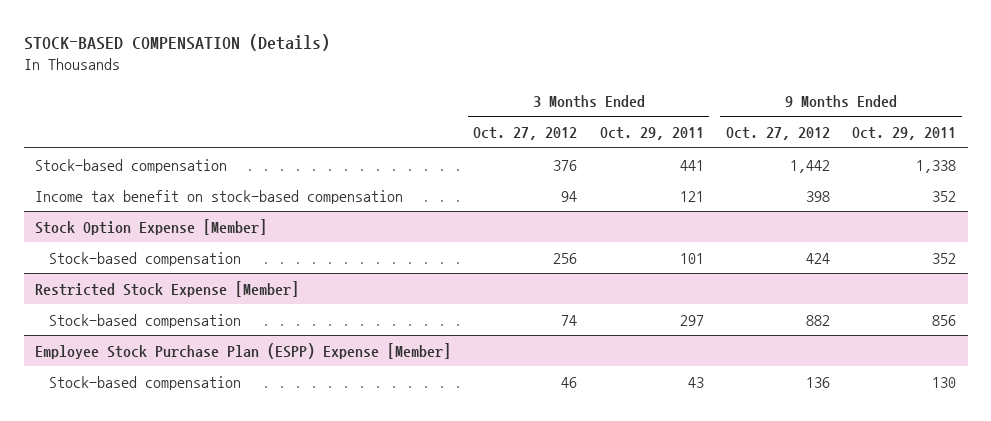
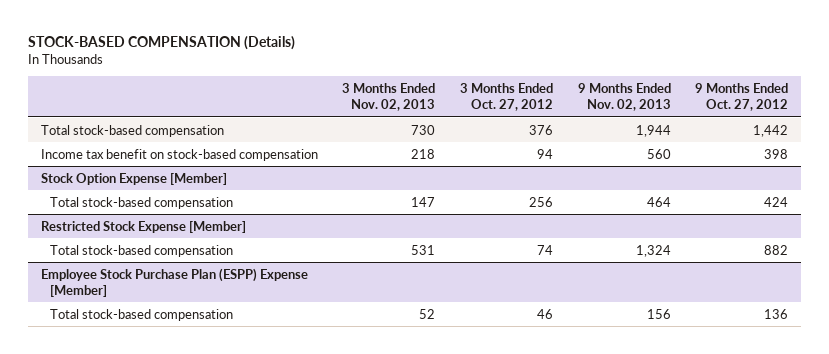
- | 3 Months Ended Oct. 27, 2012 | 3 Months Ended Oct. 29, 2011 | 9 Months Ended Oct. 27, 2012 | 9 Months Ended Oct. 29, 2011
+ | 3 Months Ended Nov. 02, 2013 | 3 Months Ended Oct. 27, 2012 | 9 Months Ended Nov. 02, 2013 | 9 Months Ended Oct. 27, 2012
- Stock-based compensation | 376 | 441 | 1,442 | 1,338
+ Total stock-based compensation | 730 | 376 | 1,944 | 1,442
@ Stock Option Expense [Member]
- Stock-based compensation | 256 | 101 | 424 | 352
+ Total stock-based compensation | 147 | 256 | 464 | 424
@ Restricted Stock Expense [Member]
- Stock-based compensation | 74 | 297 | 882 | 856
+ Total stock-based compensation | 531 | 74 | 1,324 | 882
@ Employee Stock Purchase Plan (ESPP) Expense [Member]
- Stock-based compensation | 46 | 43 | 136 | 130
+ Total stock-based compensation | 52 | 46 | 156 | 136

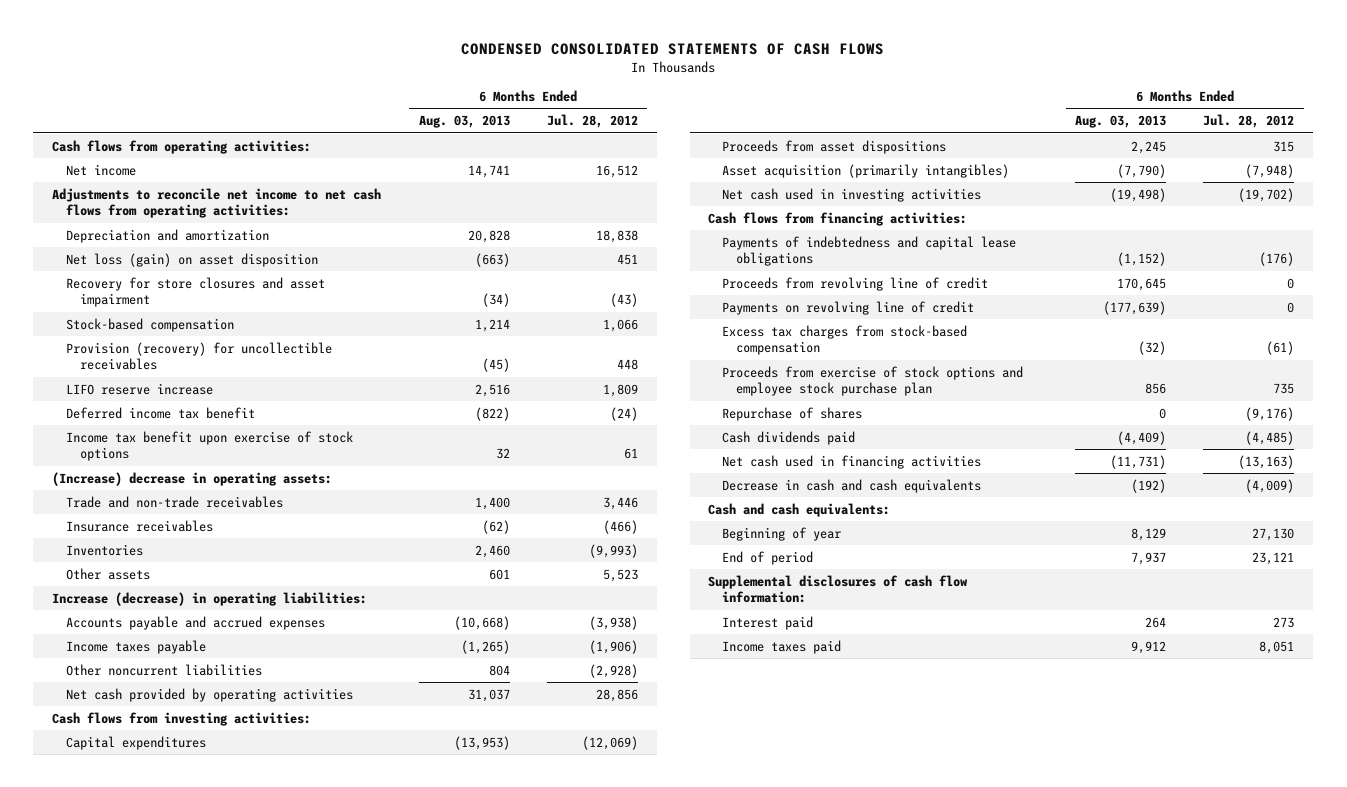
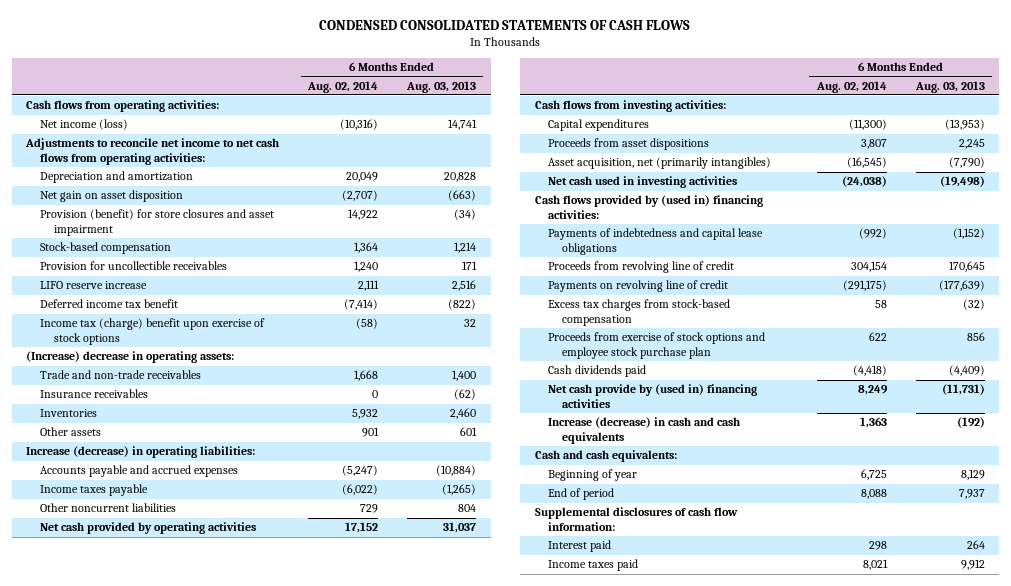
- | 6 Months Ended Aug. 03, 2013 | 6 Months Ended Jul. 28, 2012
+ | 6 Months Ended Aug. 02, 2014 | 6 Months Ended Aug. 03, 2013
- Net income | 14,741 | 16,512
+ Net income (loss) | (10,316) | 14,741
- Net loss (gain) on asset disposition | (663) | 451
- Recovery for store closures and asset impairment | (34) | (43)
+ Net gain on asset disposition | (2,707) | (663)
+ Provision (benefit) for store closures and asset impairment | 14,922 | (34)
- Provision (recovery) for uncollectible receivables | (45) | 448
+ Provision for uncollectible receivables | 1,240 | 171
- Income tax benefit upon exercise of stock options | 32 | 61
+ Income tax (charge) benefit upon exercise of stock options | (58) | 32
- Accounts payable and accrued expenses | (10,668) | (3,938)
+ Accounts payable and accrued expenses | (5,247) | (10,884)
- Asset acquisition (primarily intangibles) | (7,790) | (7,948)
+ Asset acquisition, net (primarily intangibles) | (16,545) | (7,790)
- Cash flows from financing activities:
+ Cash flows provided by (used in) financing activities:
- Repurchase of shares | 0 | (9,176)
- Net cash used in financing activities | (11,731) | (13,163)
- Decrease in cash and cash equivalents | (192) | (4,009)
+ Net cash provide by (used in) financing activities | 8,249 | (11,731)
+ Increase (decrease) in cash and cash equivalents | 1,363 | (192)

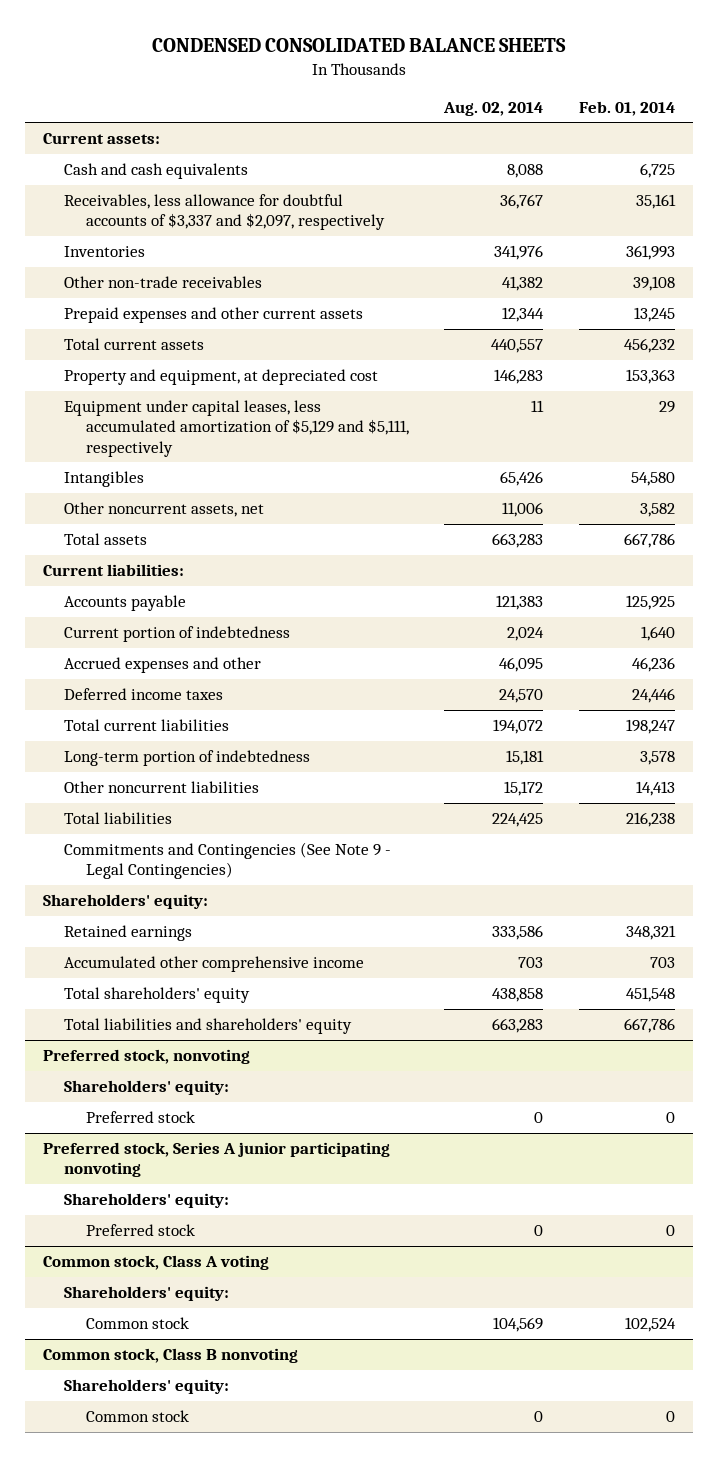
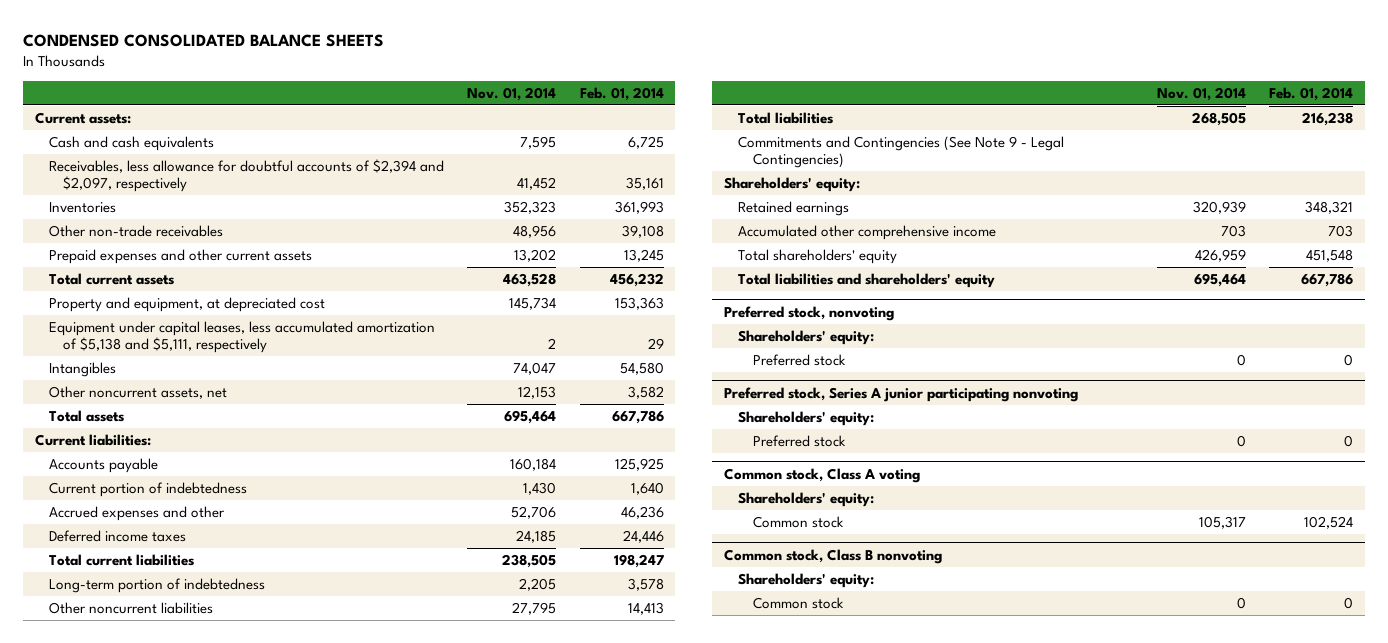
- | Aug. 02, 2014 | Feb. 01, 2014
+ | Nov. 01, 2014 | Feb. 01, 2014
- Receivables, less allowance for doubtful accounts of $3,337 and $2,097, respectively | 36,767 | 35,161
+ Receivables, less allowance for doubtful accounts of $2,394 and $2,097, respectively | 41,452 | 35,161
- Equipment under capital leases, less accumulated amortization of $5,129 and $5,111, respectively | 11 | 29
+ Equipment under capital leases, less accumulated amortization of $5,138 and $5,111, respectively | 2 | 29

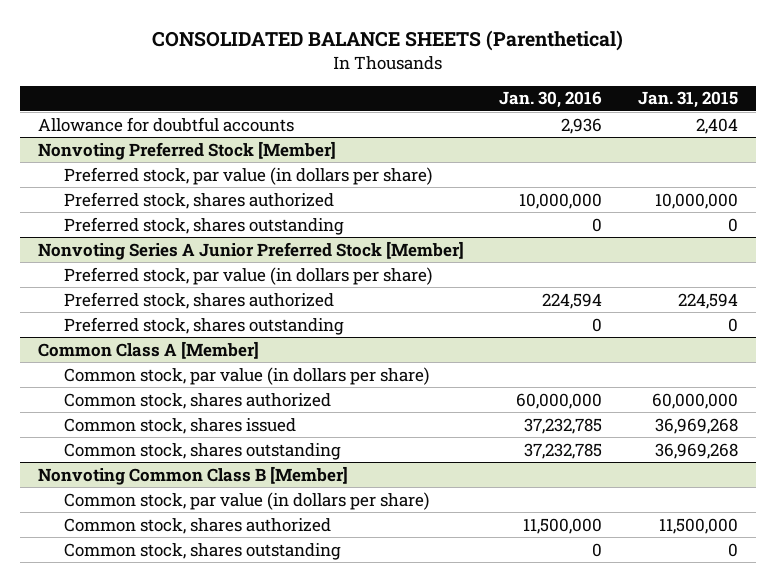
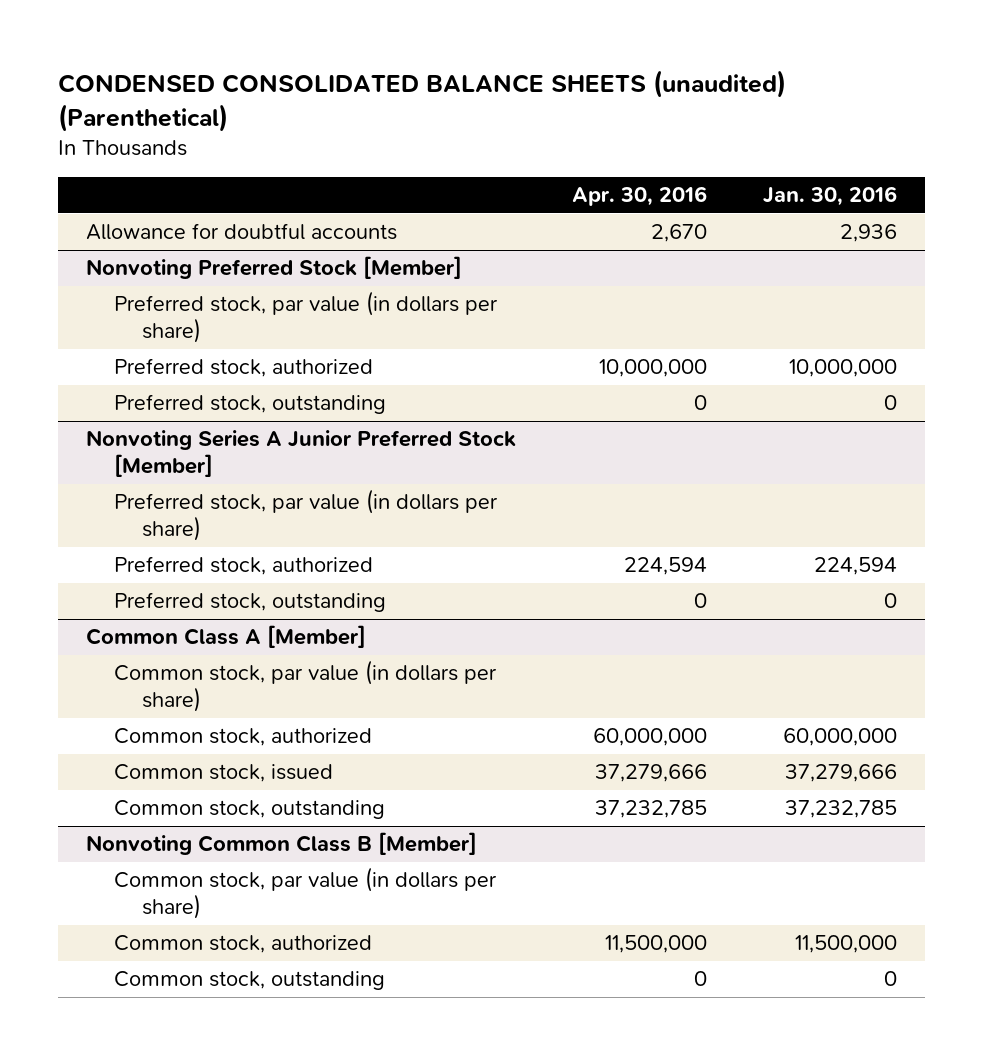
- CONSOLIDATED BALANCE SHEETS (Parenthetical)
+ CONDENSED CONSOLIDATED BALANCE SHEETS (unaudited) (Parenthetical)
- | Jan. 30, 2016 | Jan. 31, 2015
+ | Apr. 30, 2016 | Jan. 30, 2016
@ Nonvoting Preferred Stock [Member]
- Preferred stock, shares authorized | 10,000,000 | 10,000,000
- Preferred stock, shares outstanding | 0 | 0
+ Preferred stock, authorized | 10,000,000 | 10,000,000
+ Preferred stock, outstanding | 0 | 0
@ Nonvoting Series A Junior Preferred Stock [Member]
- Preferred stock, shares authorized | 224,594 | 224,594
- Preferred stock, shares outstanding | 0 | 0
+ Preferred stock, authorized | 224,594 | 224,594
+ Preferred stock, outstanding | 0 | 0
@ Common Class A [Member]
- Common stock, shares authorized | 60,000,000 | 60,000,000
- Common stock, shares issued | 37,232,785 | 36,969,268
- Common stock, shares outstanding | 37,232,785 | 36,969,268
+ Common stock, authorized | 60,000,000 | 60,000,000
+ Common stock, issued | 37,279,666 | 37,279,666
+ Common stock, outstanding | 37,232,785 | 37,232,785
@ Nonvoting Common Class B [Member]
- Common stock, shares authorized | 11,500,000 | 11,500,000
- Common stock, shares outstanding | 0 | 0
+ Common stock, authorized | 11,500,000 | 11,500,000
+ Common stock, outstanding | 0 | 0

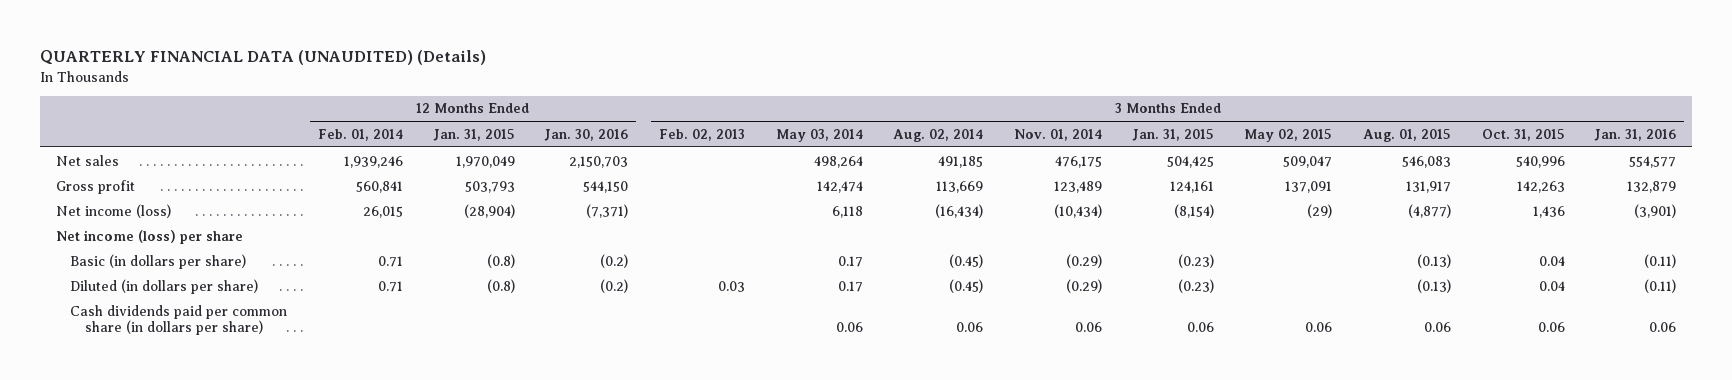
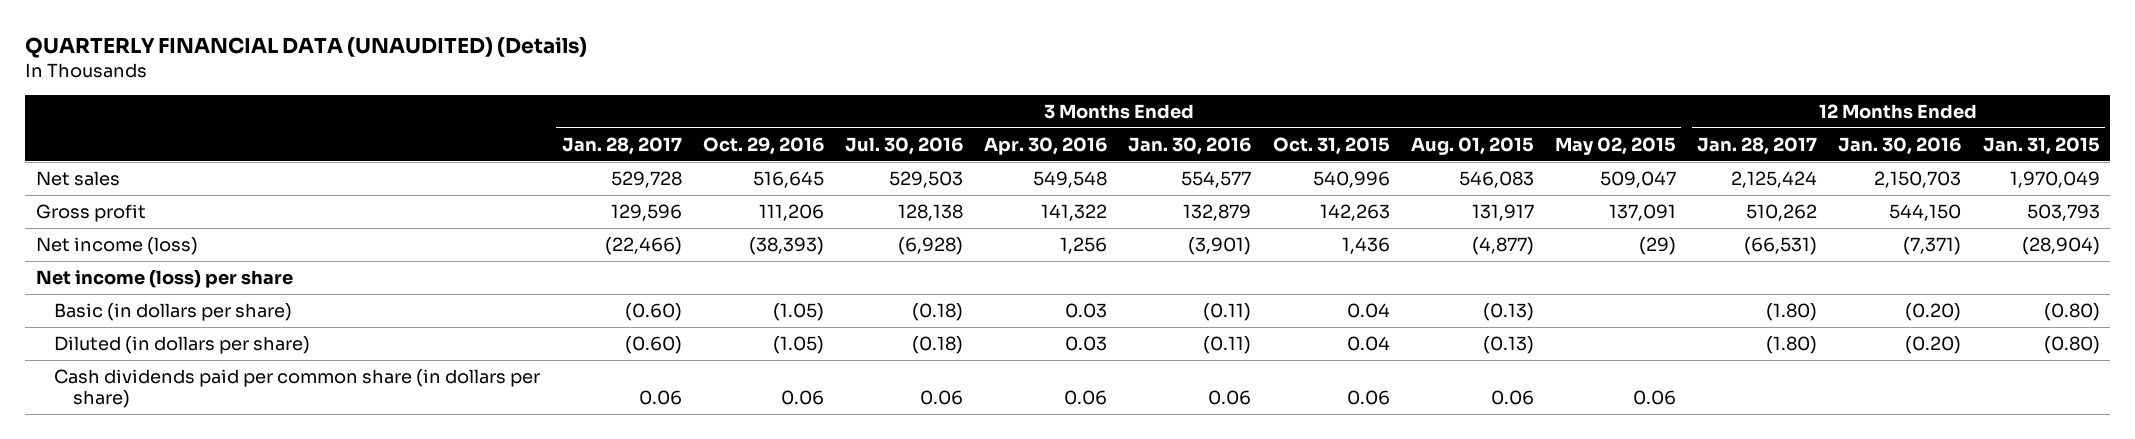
- | 12 Months Ended Feb. 01, 2014 | 12 Months Ended Jan. 31, 2015 | 12 Months Ended Jan. 30, 2016 | 3 Months Ended Feb. 02, 2013 | 3 Months Ended May 03, 2014 | 3 Months Ended Aug. 02, 2014 | 3 Months Ended Nov. 01, 2014 | 3 Months Ended Jan. 31, 2015 | 3 Months Ended May 02, 2015 | 3 Months Ended Aug. 01, 2015 | 3 Months Ended Oct. 31, 2015 | 3 Months Ended Jan. 31, 2016
+ | 3 Months Ended Jan. 28, 2017 | 3 Months Ended Oct. 29, 2016 | 3 Months Ended Jul. 30, 2016 | 3 Months Ended Apr. 30, 2016 | 3 Months Ended Jan. 30, 2016 | 3 Months Ended Oct. 31, 2015 | 3 Months Ended Aug. 01, 2015 | 3 Months Ended May 02, 2015 | 12 Months Ended Jan. 28, 2017 | 12 Months Ended Jan. 30, 2016 | 12 Months Ended Jan. 31, 2015
- Basic (in dollars per share) | 0.71 | (0.8) | (0.2) | | 0.17 | (0.45) | (0.29) | (0.23) | | (0.13) | 0.04 | (0.11)
- Diluted (in dollars per share) | 0.71 | (0.8) | (0.2) | 0.03 | 0.17 | (0.45) | (0.29) | (0.23) | | (0.13) | 0.04 | (0.11)
+ Basic (in dollars per share) | (0.60) | (1.05) | (0.18) | 0.03 | (0.11) | 0.04 | (0.13) | | (1.80) | (0.20) | (0.80)
+ Diluted (in dollars per share) | (0.60) | (1.05) | (0.18) | 0.03 | (0.11) | 0.04 | (0.13) | | (1.80) | (0.20) | (0.80)

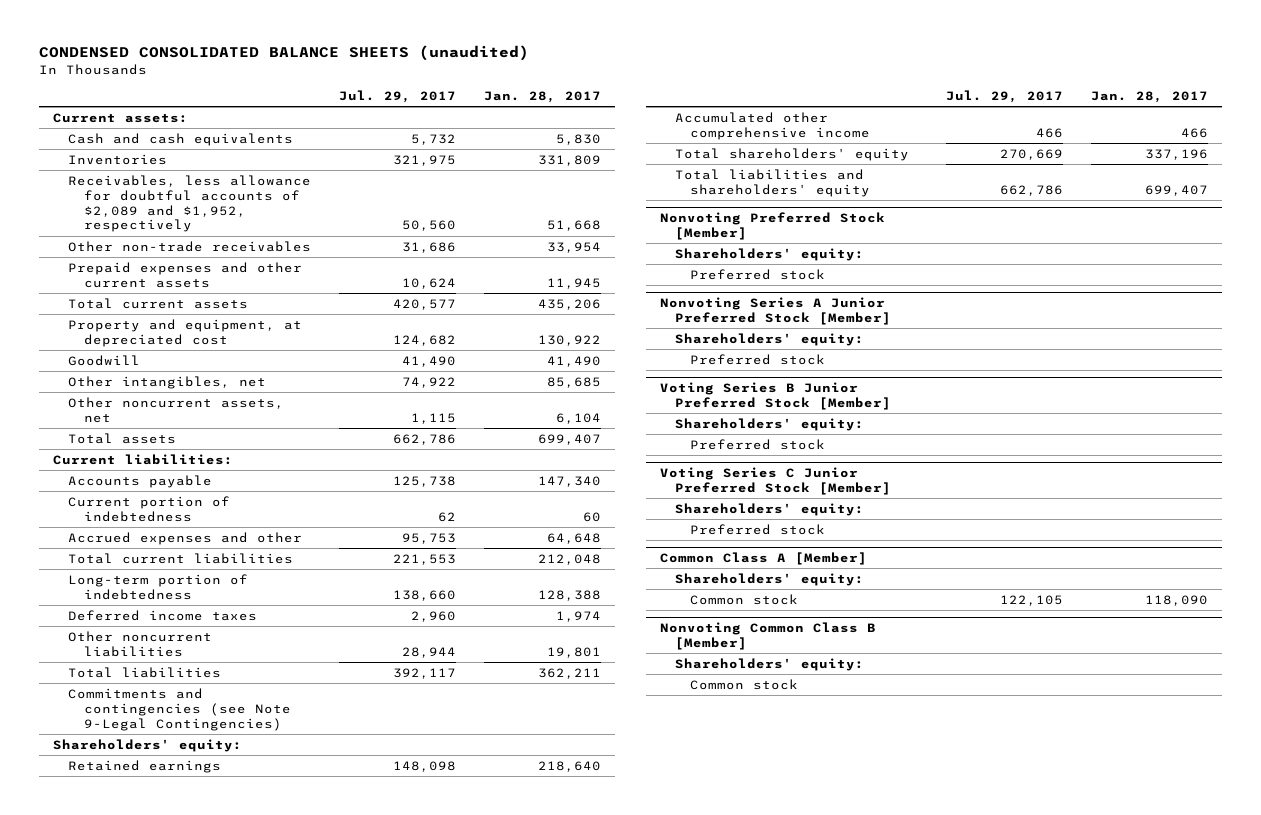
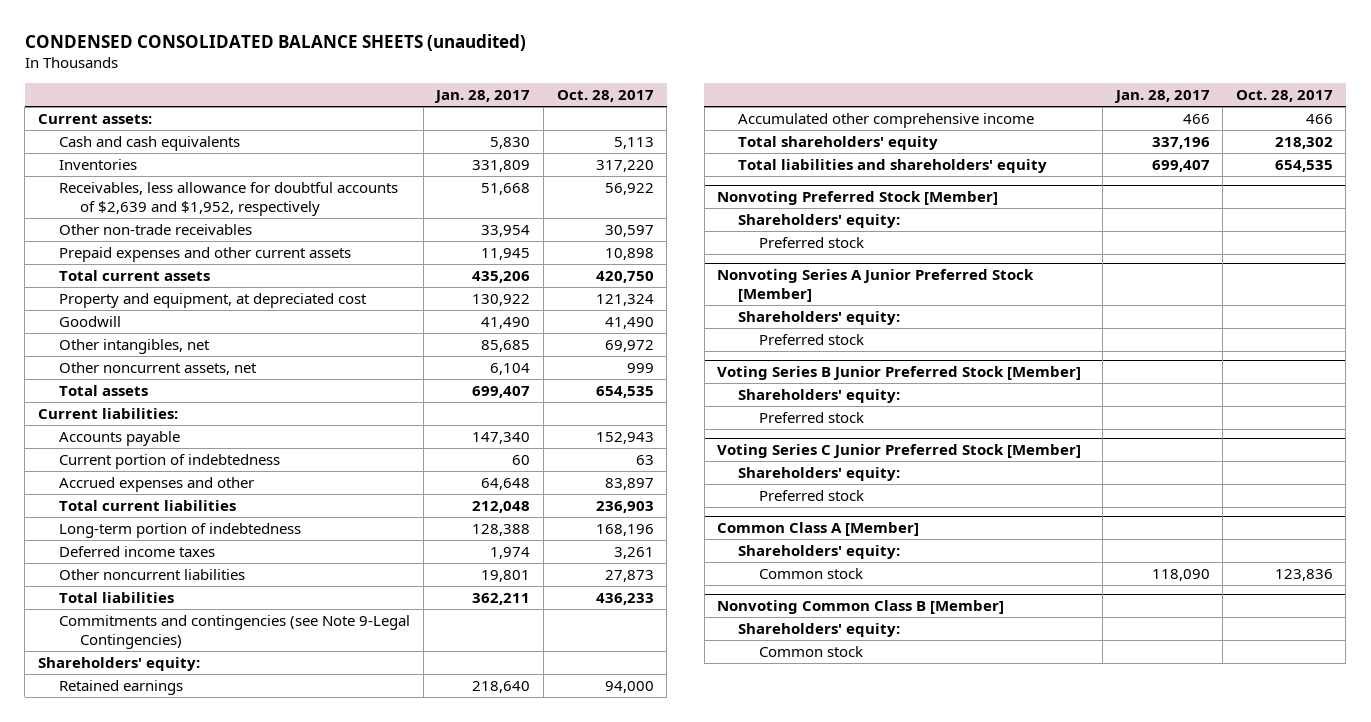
- | Jul. 29, 2017 | Jan. 28, 2017
+ | Jan. 28, 2017 | Oct. 28, 2017
- Receivables, less allowance for doubtful accounts of $2,089 and $1,952, respectively | 50,560 | 51,668
+ Receivables, less allowance for doubtful accounts of $2,639 and $1,952, respectively | 51,668 | 56,922

